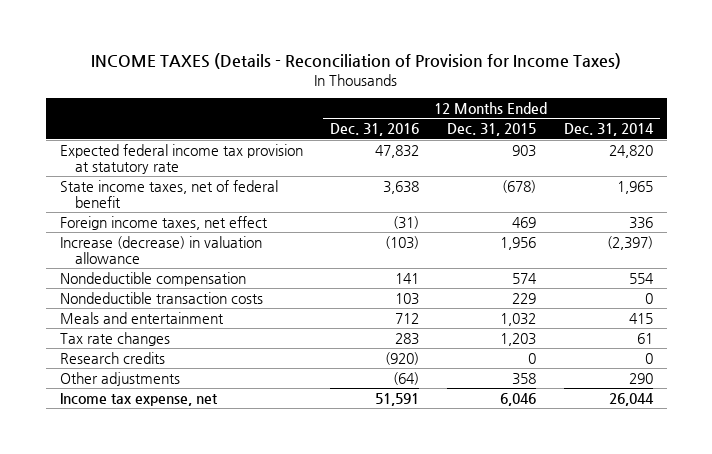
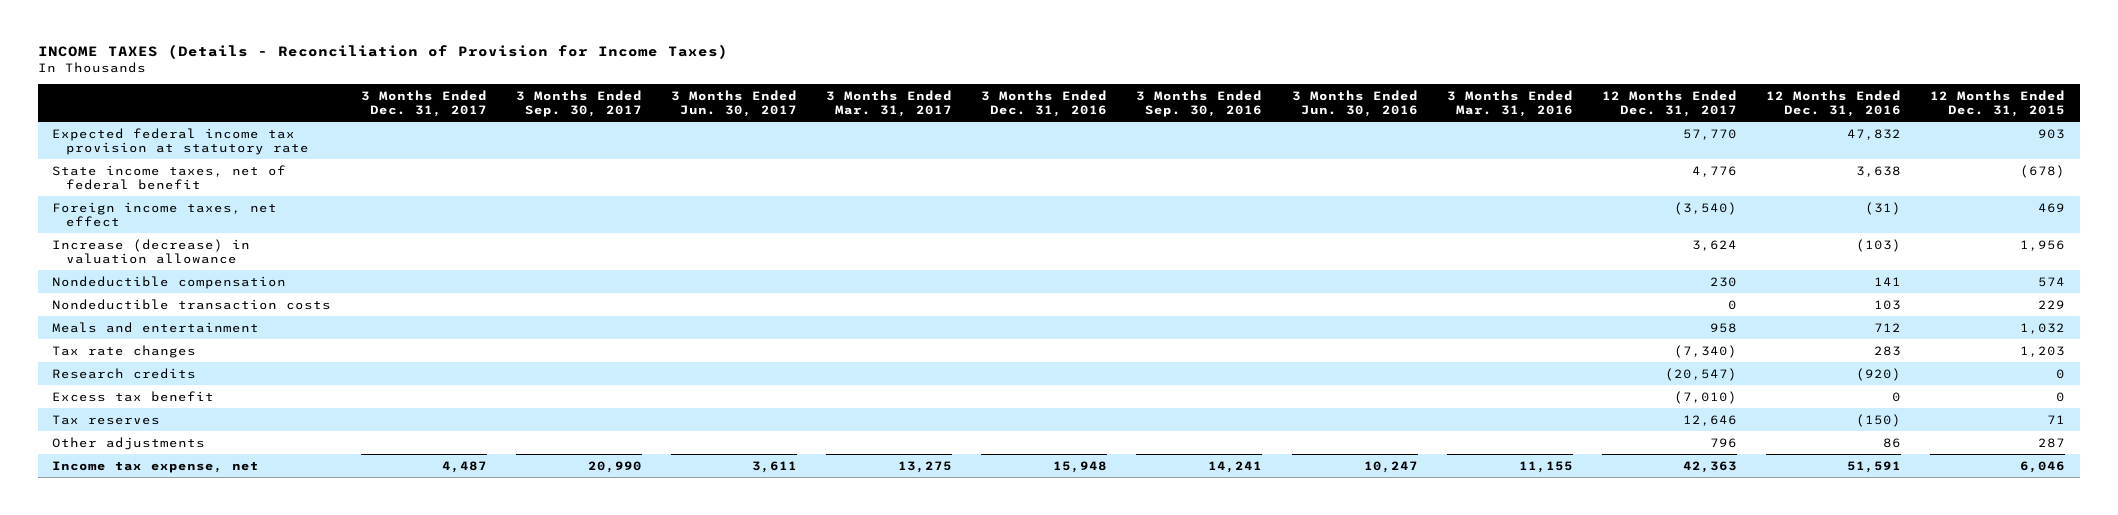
- | 12 Months Ended Dec. 31, 2016 | 12 Months Ended Dec. 31, 2015 | 12 Months Ended Dec. 31, 2014
+ | 3 Months Ended Dec. 31, 2017 | 3 Months Ended Sep. 30, 2017 | 3 Months Ended Jun. 30, 2017 | 3 Months Ended Mar. 31, 2017 | 3 Months Ended Dec. 31, 2016 | 3 Months Ended Sep. 30, 2016 | 3 Months Ended Jun. 30, 2016 | 3 Months Ended Mar. 31, 2016 | 12 Months Ended Dec. 31, 2017 | 12 Months Ended Dec. 31, 2016 | 12 Months Ended Dec. 31, 2015
- Other adjustments | (64) | 358 | 290
+ Excess tax benefit | | | | | | | | | (7,010) | 0 | 0
+ Tax reserves | | | | | | | | | 12,646 | (150) | 71
+ Other adjustments | | | | | | | | | 796 | 86 | 287

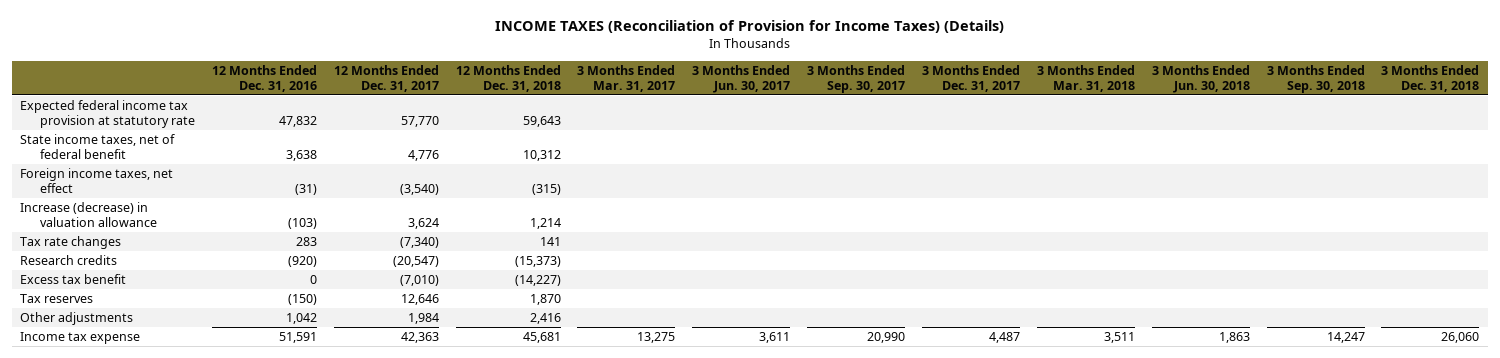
- INCOME TAXES (Details - Reconciliation of Provision for Income Taxes)
+ INCOME TAXES (Reconciliation of Provision for Income Taxes) (Details)
- | 3 Months Ended Dec. 31, 2017 | 3 Months Ended Sep. 30, 2017 | 3 Months Ended Jun. 30, 2017 | 3 Months Ended Mar. 31, 2017 | 3 Months Ended Dec. 31, 2016 | 3 Months Ended Sep. 30, 2016 | 3 Months Ended Jun. 30, 2016 | 3 Months Ended Mar. 31, 2016 | 12 Months Ended Dec. 31, 2017 | 12 Months Ended Dec. 31, 2016 | 12 Months Ended Dec. 31, 2015
+ | 12 Months Ended Dec. 31, 2016 | 12 Months Ended Dec. 31, 2017 | 12 Months Ended Dec. 31, 2018 | 3 Months Ended Mar. 31, 2017 | 3 Months Ended Jun. 30, 2017 | 3 Months Ended Sep. 30, 2017 | 3 Months Ended Dec. 31, 2017 | 3 Months Ended Mar. 31, 2018 | 3 Months Ended Jun. 30, 2018 | 3 Months Ended Sep. 30, 2018 | 3 Months Ended Dec. 31, 2018
- Nondeductible compensation | | | | | | | | | 230 | 141 | 574
- Nondeductible transaction costs | | | | | | | | | 0 | 103 | 229
- Meals and entertainment | | | | | | | | | 958 | 712 | 1,032
- Other adjustments | | | | | | | | | 796 | 86 | 287
- Income tax expense, net | 4,487 | 20,990 | 3,611 | 13,275 | 15,948 | 14,241 | 10,247 | 11,155 | 42,363 | 51,591 | 6,046
+ Other adjustments | 1,042 | 1,984 | 2,416 | | | | | | | |
+ Income tax expense | 51,591 | 42,363 | 45,681 | 13,275 | 3,611 | 20,990 | 4,487 | 3,511 | 1,863 | 14,247 | 26,060

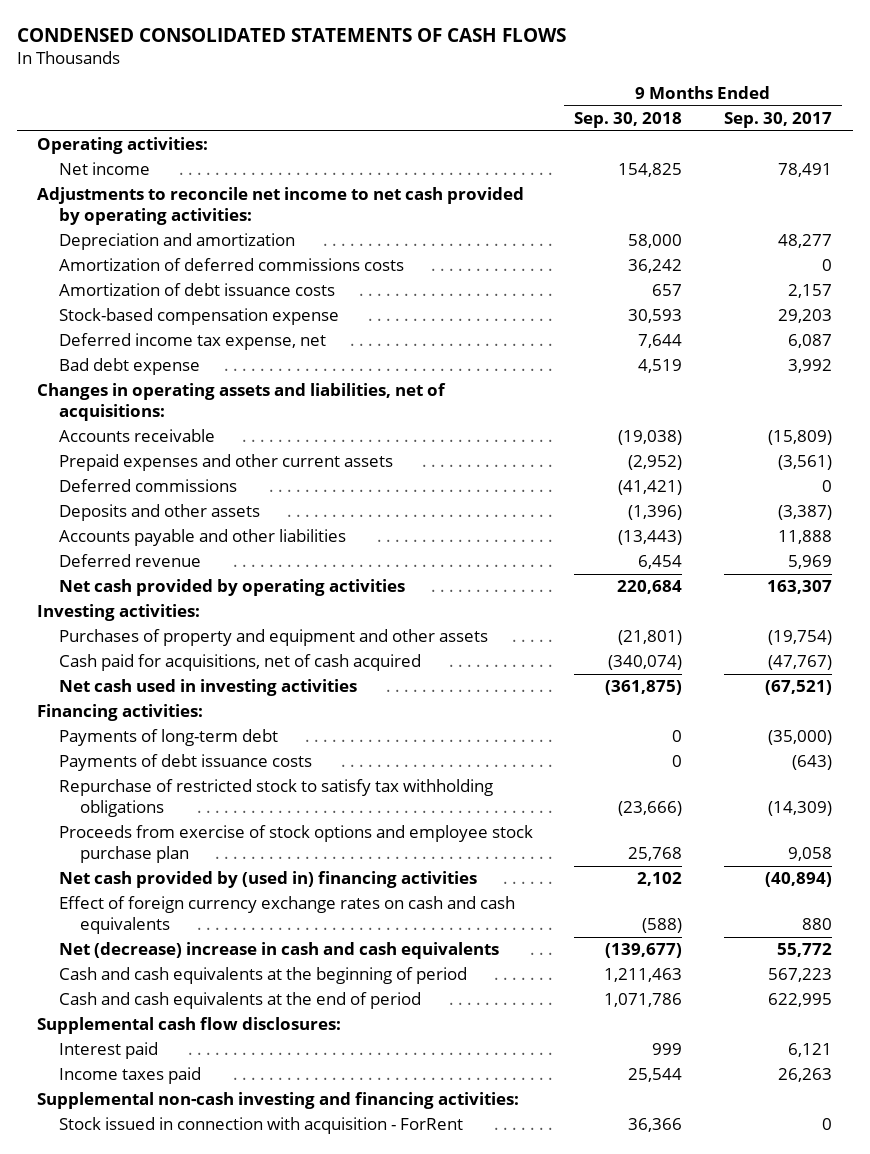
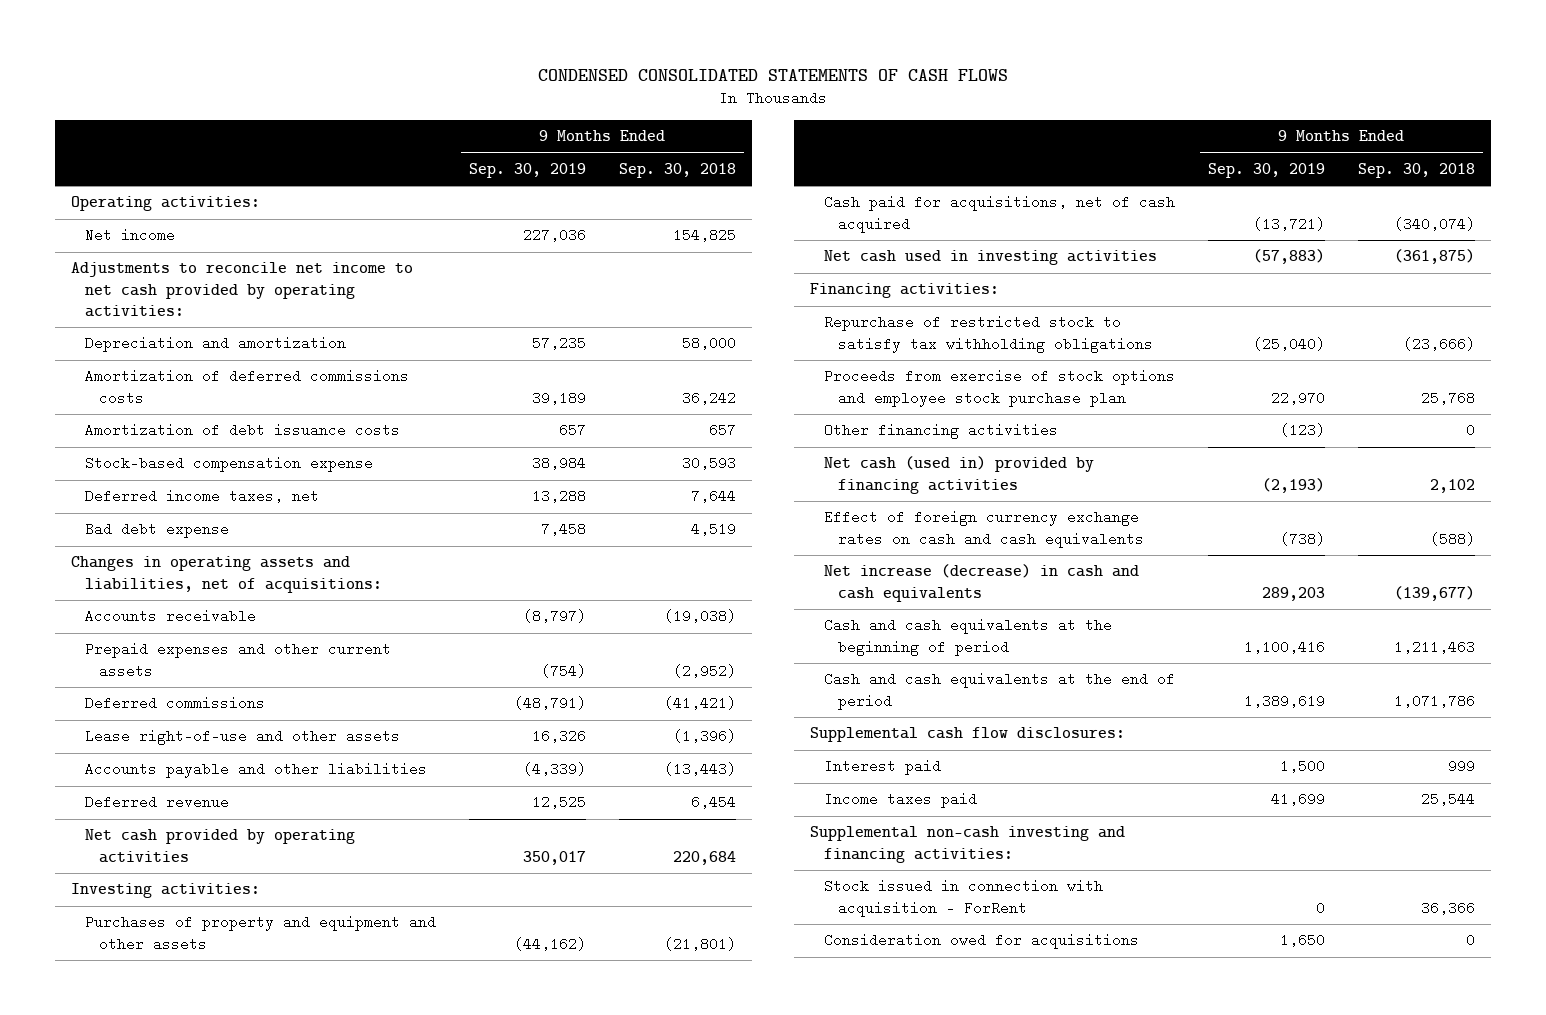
- | 9 Months Ended Sep. 30, 2018 | 9 Months Ended Sep. 30, 2017
+ | 9 Months Ended Sep. 30, 2019 | 9 Months Ended Sep. 30, 2018
- Deferred income tax expense, net | 7,644 | 6,087
+ Deferred income taxes, net | 13,288 | 7,644
- Deposits and other assets | (1,396) | (3,387)
+ Lease right-of-use and other assets | 16,326 | (1,396)
- Payments of long-term debt | 0 | (35,000)
- Payments of debt issuance costs | 0 | (643)
- Net cash provided by (used in) financing activities | 2,102 | (40,894)
+ Other financing activities | (123) | 0
+ Net cash (used in) provided by financing activities | (2,193) | 2,102
- Net (decrease) increase in cash and cash equivalents | (139,677) | 55,772
+ Net increase (decrease) in cash and cash equivalents | 289,203 | (139,677)
+ Consideration owed for acquisitions | 1,650 | 0

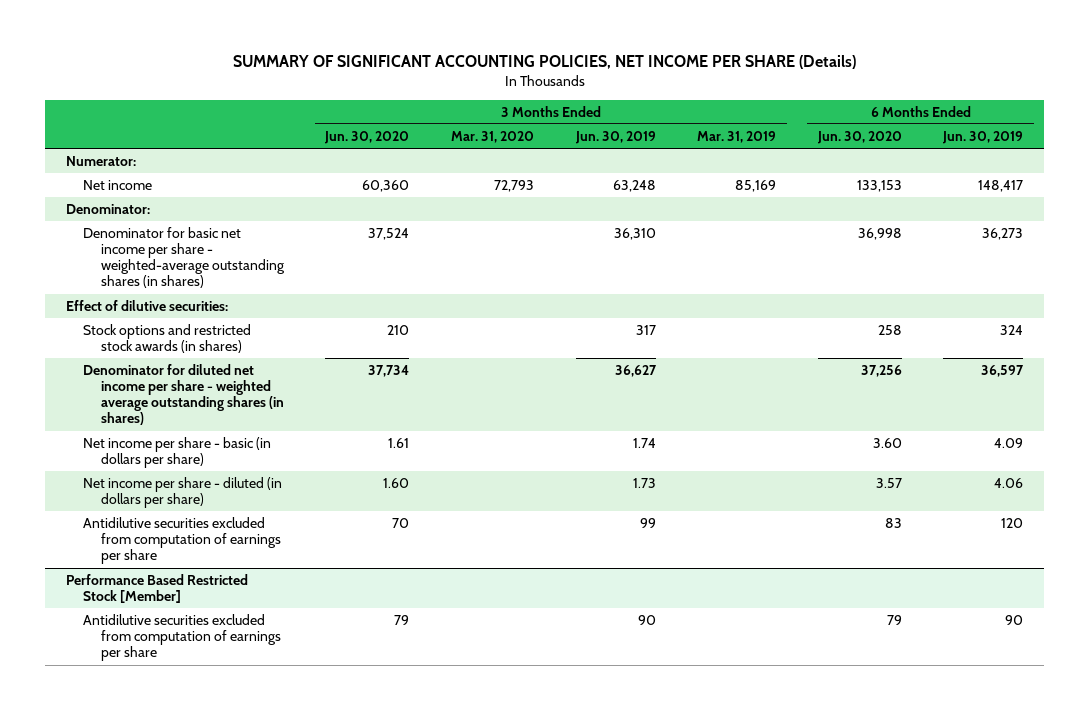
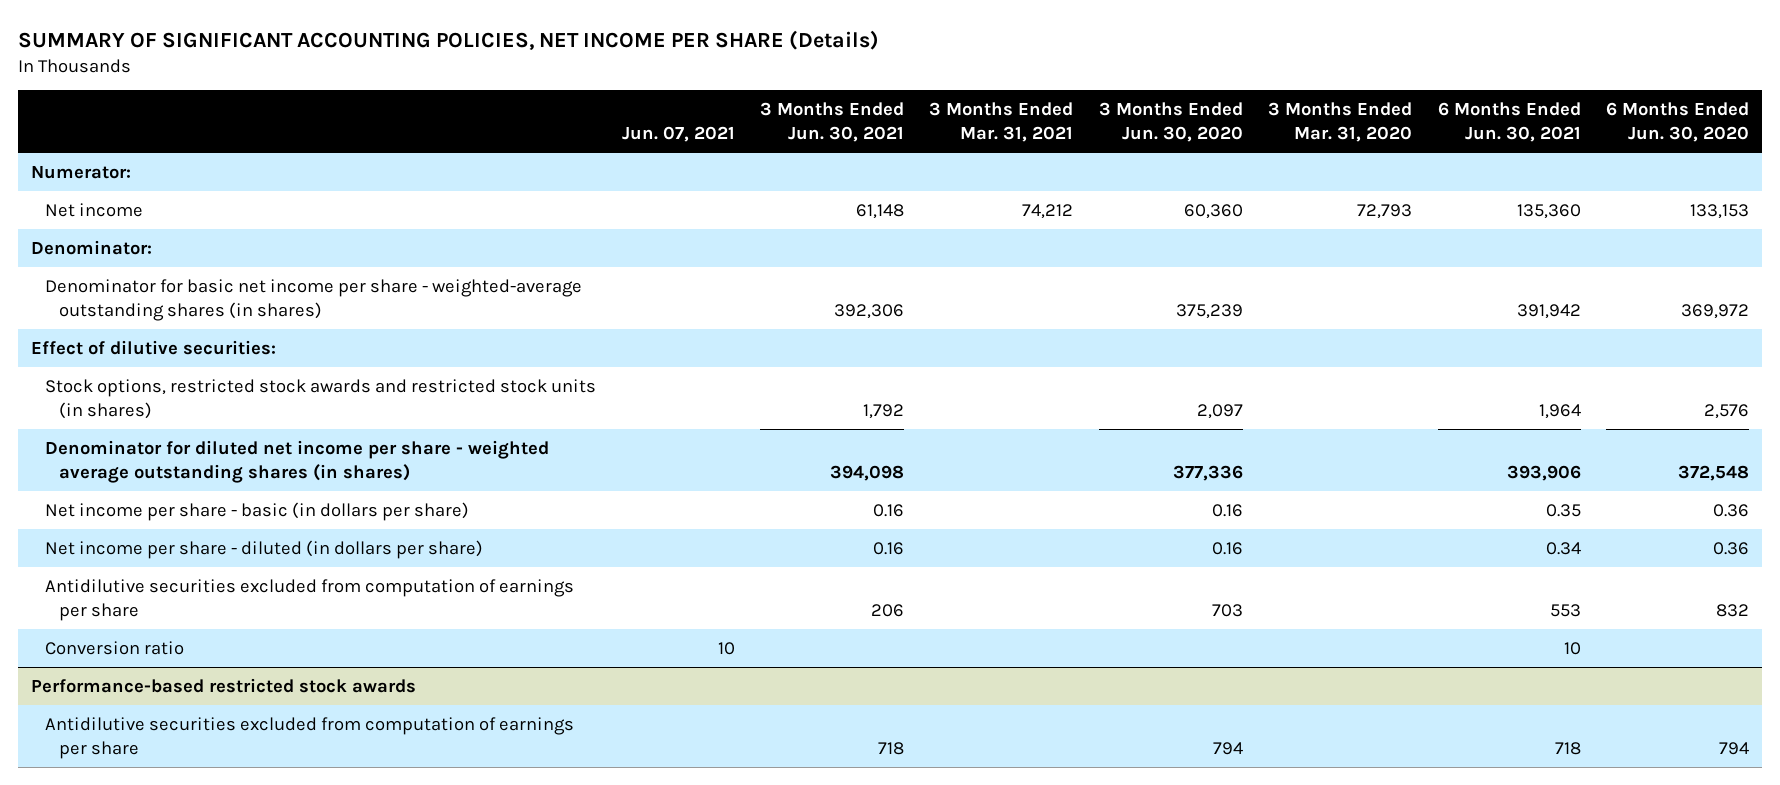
- | 3 Months Ended Jun. 30, 2020 | 3 Months Ended Mar. 31, 2020 | 3 Months Ended Jun. 30, 2019 | 3 Months Ended Mar. 31, 2019 | 6 Months Ended Jun. 30, 2020 | 6 Months Ended Jun. 30, 2019
+ | Jun. 07, 2021 | 3 Months Ended Jun. 30, 2021 | 3 Months Ended Mar. 31, 2021 | 3 Months Ended Jun. 30, 2020 | 3 Months Ended Mar. 31, 2020 | 6 Months Ended Jun. 30, 2021 | 6 Months Ended Jun. 30, 2020
- Denominator for basic net income per share - weighted-average outstanding shares (in shares) | 37,524 | | 36,310 | | 36,998 | 36,273
+ Denominator for basic net income per share - weighted-average outstanding shares (in shares) | | 392,306 | | 375,239 | | 391,942 | 369,972
- Stock options and restricted stock awards (in shares) | 210 | | 317 | | 258 | 324
- Denominator for diluted net income per share - weighted average outstanding shares (in shares) | 37,734 | | 36,627 | | 37,256 | 36,597
- Net income per share - basic (in dollars per share) | 1.61 | | 1.74 | | 3.60 | 4.09
- Net income per share - diluted (in dollars per share) | 1.60 | | 1.73 | | 3.57 | 4.06
- Antidilutive securities excluded from computation of earnings per share | 70 | | 99 | | 83 | 120
- Performance Based Restricted Stock [Member]
- Antidilutive securities excluded from computation of earnings per share | 79 | | 90 | | 79 | 90
+ Stock options, restricted stock awards and restricted stock units (in shares) | | 1,792 | | 2,097 | | 1,964 | 2,576
+ Denominator for diluted net income per share - weighted average outstanding shares (in shares) | | 394,098 | | 377,336 | | 393,906 | 372,548
+ Net income per share - basic (in dollars per share) | | 0.16 | | 0.16 | | 0.35 | 0.36
+ Net income per share - diluted (in dollars per share) | | 0.16 | | 0.16 | | 0.34 | 0.36
+ Antidilutive securities excluded from computation of earnings per share | | 206 | | 703 | | 553 | 832
+ Conversion ratio | 10 | | | | | 10 |
+ Performance-based restricted stock awards
+ Antidilutive securities excluded from computation of earnings per share | | 718 | | 794 | | 718 | 794

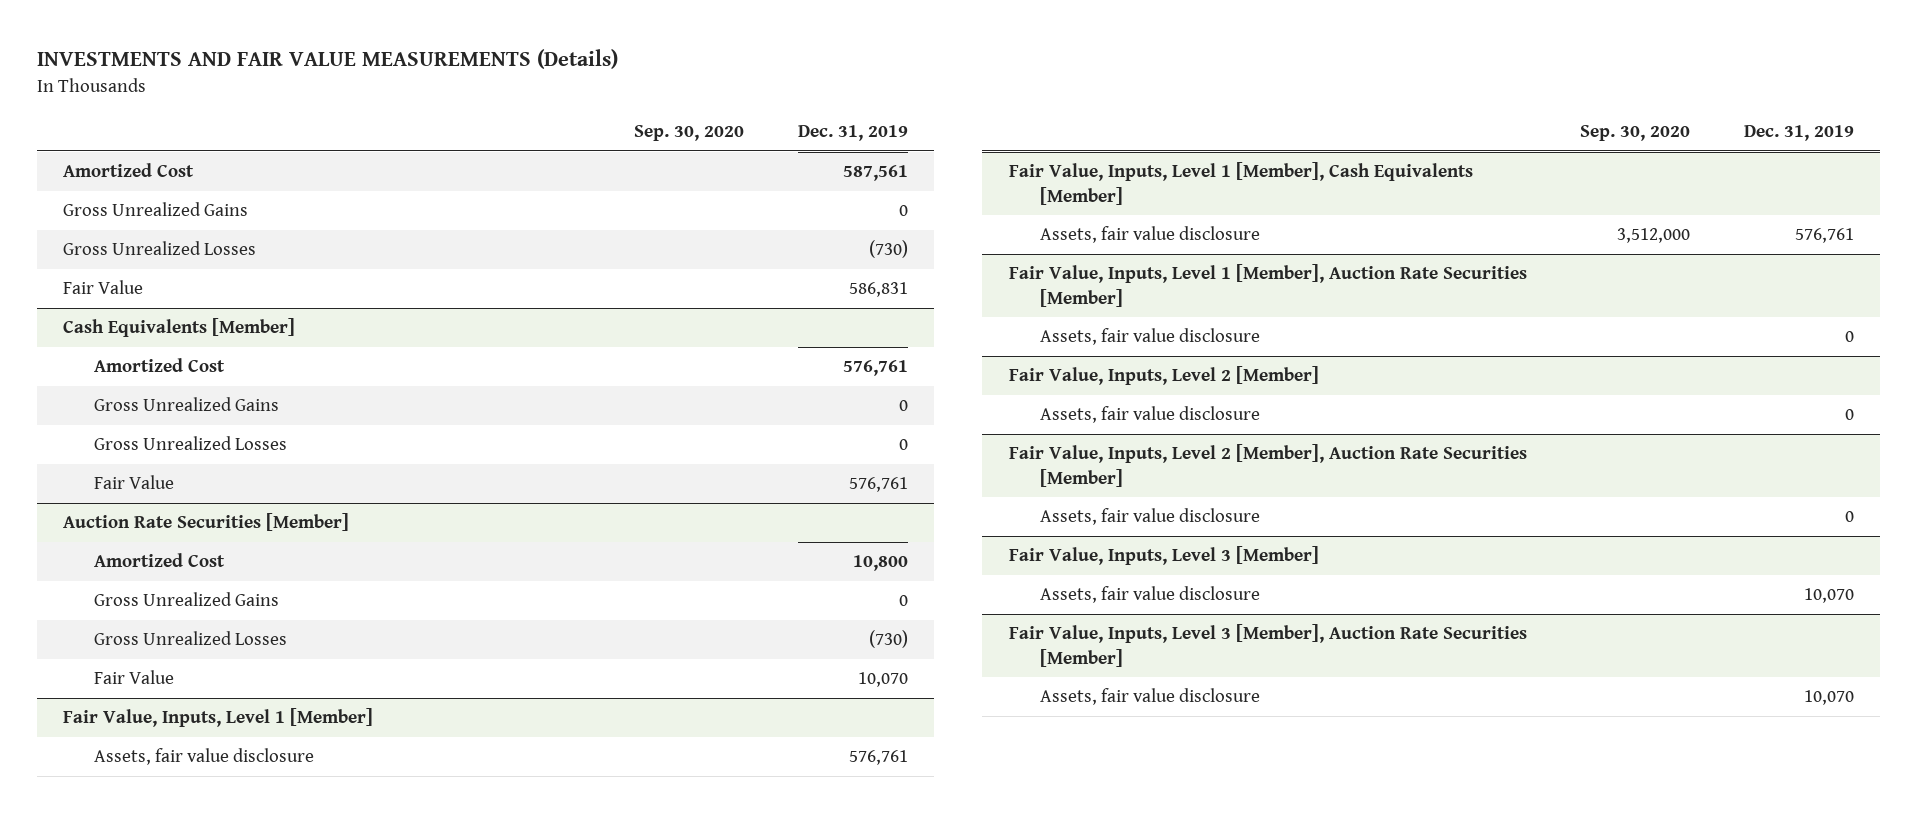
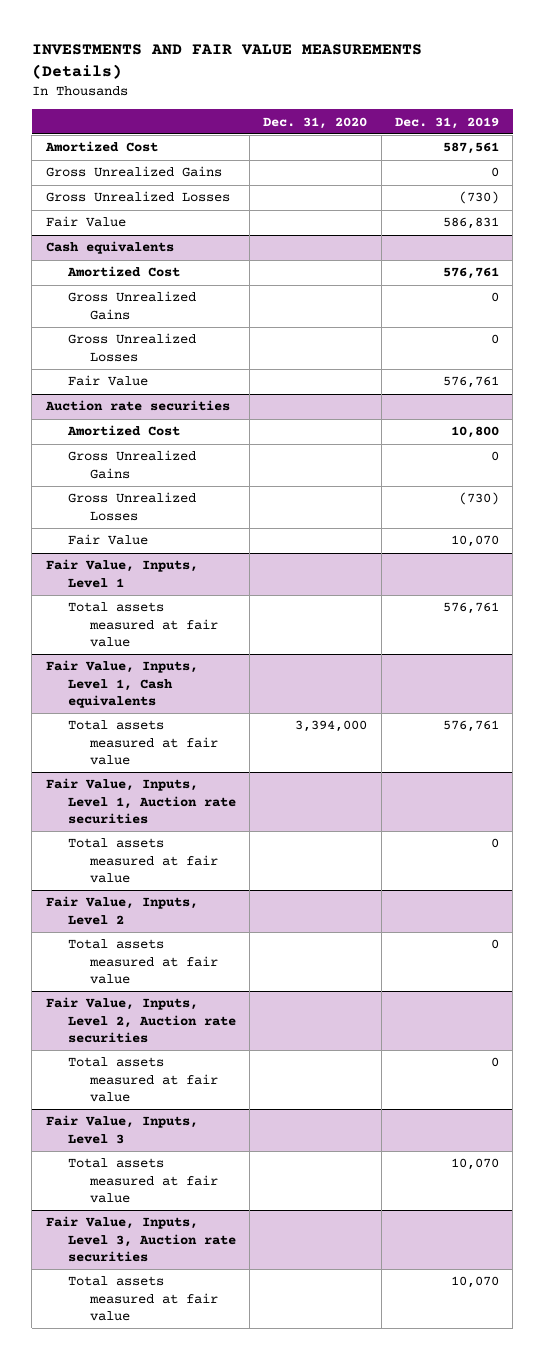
- | Sep. 30, 2020 | Dec. 31, 2019
+ | Dec. 31, 2020 | Dec. 31, 2019
- Cash Equivalents [Member]
+ Cash equivalents
- Auction Rate Securities [Member]
+ Auction rate securities
- Fair Value, Inputs, Level 1 [Member]
- Assets, fair value disclosure | | 576,761
- Fair Value, Inputs, Level 1 [Member], Cash Equivalents [Member]
- Assets, fair value disclosure | 3,512,000 | 576,761
- Fair Value, Inputs, Level 1 [Member], Auction Rate Securities [Member]
- Assets, fair value disclosure | | 0
- Fair Value, Inputs, Level 2 [Member]
- Assets, fair value disclosure | | 0
- Fair Value, Inputs, Level 2 [Member], Auction Rate Securities [Member]
- Assets, fair value disclosure | | 0
- Fair Value, Inputs, Level 3 [Member]
- Assets, fair value disclosure | | 10,070
- Fair Value, Inputs, Level 3 [Member], Auction Rate Securities [Member]
- Assets, fair value disclosure | | 10,070
+ Fair Value, Inputs, Level 1
+ Total assets measured at fair value | | 576,761
+ Fair Value, Inputs, Level 1, Cash equivalents
+ Total assets measured at fair value | 3,394,000 | 576,761
+ Fair Value, Inputs, Level 1, Auction rate securities
+ Total assets measured at fair value | | 0
+ Fair Value, Inputs, Level 2
+ Total assets measured at fair value | | 0
+ Fair Value, Inputs, Level 2, Auction rate securities
+ Total assets measured at fair value | | 0
+ Fair Value, Inputs, Level 3
+ Total assets measured at fair value | | 10,070
+ Fair Value, Inputs, Level 3, Auction rate securities
+ Total assets measured at fair value | | 10,070

